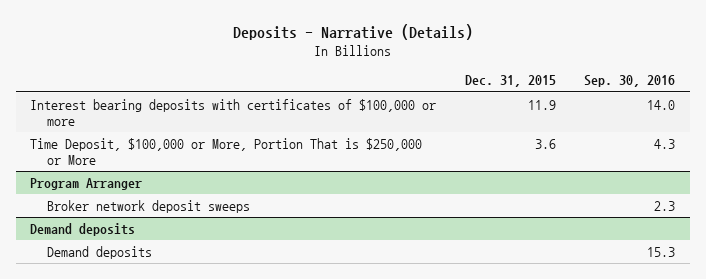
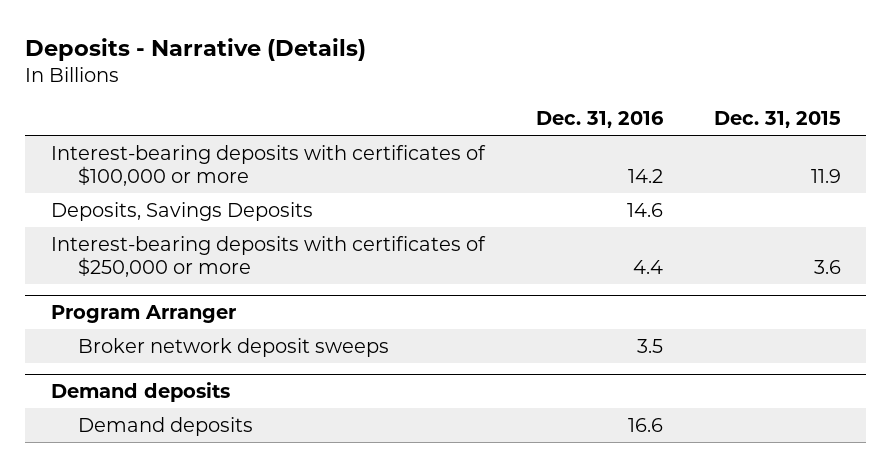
- | Dec. 31, 2015 | Sep. 30, 2016
+ | Dec. 31, 2016 | Dec. 31, 2015
- Interest bearing deposits with certificates of $100,000 or more | 11.9 | 14.0
- Time Deposit, $100,000 or More, Portion That is $250,000 or More | 3.6 | 4.3
+ Interest-bearing deposits with certificates of $100,000 or more | 14.2 | 11.9
+ Deposits, Savings Deposits | 14.6 |
+ Interest-bearing deposits with certificates of $250,000 or more | 4.4 | 3.6

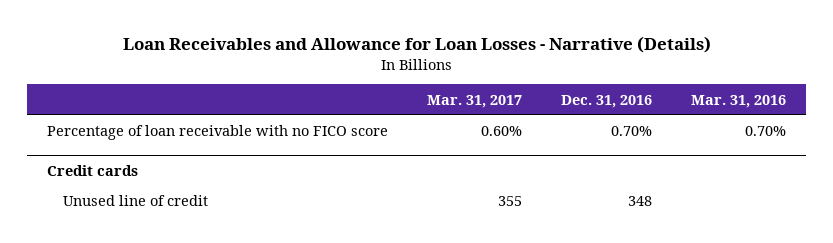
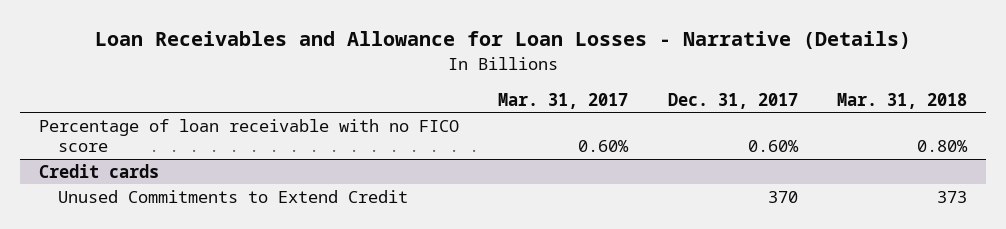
- | Mar. 31, 2017 | Dec. 31, 2016 | Mar. 31, 2016
+ | Mar. 31, 2017 | Dec. 31, 2017 | Mar. 31, 2018
@ Credit cards
- Unused line of credit | 355 | 348 |
+ Unused Commitments to Extend Credit | | 370 | 373

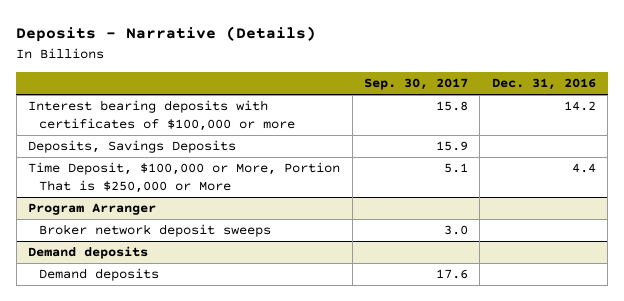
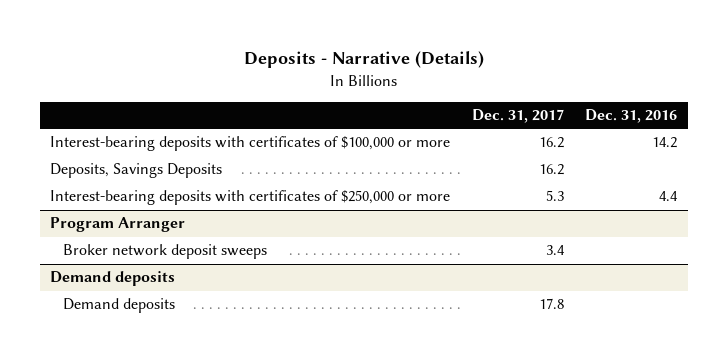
- | Sep. 30, 2017 | Dec. 31, 2016
+ | Dec. 31, 2017 | Dec. 31, 2016
- Interest bearing deposits with certificates of $100,000 or more | 15.8 | 14.2
+ Interest-bearing deposits with certificates of $100,000 or more | 16.2 | 14.2
- Time Deposit, $100,000 or More, Portion That is $250,000 or More | 5.1 | 4.4
+ Interest-bearing deposits with certificates of $250,000 or more | 5.3 | 4.4

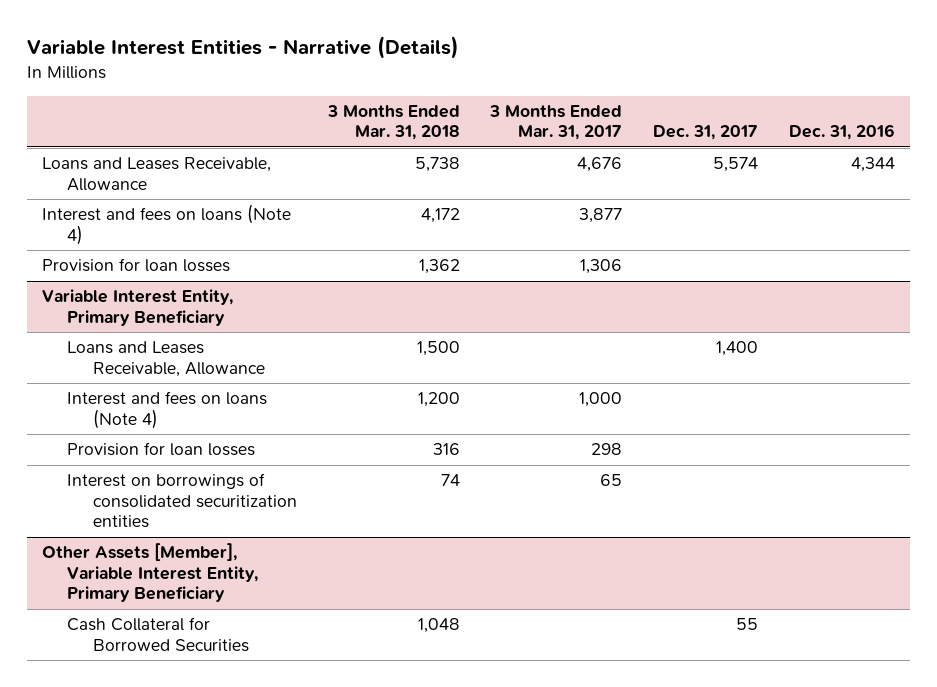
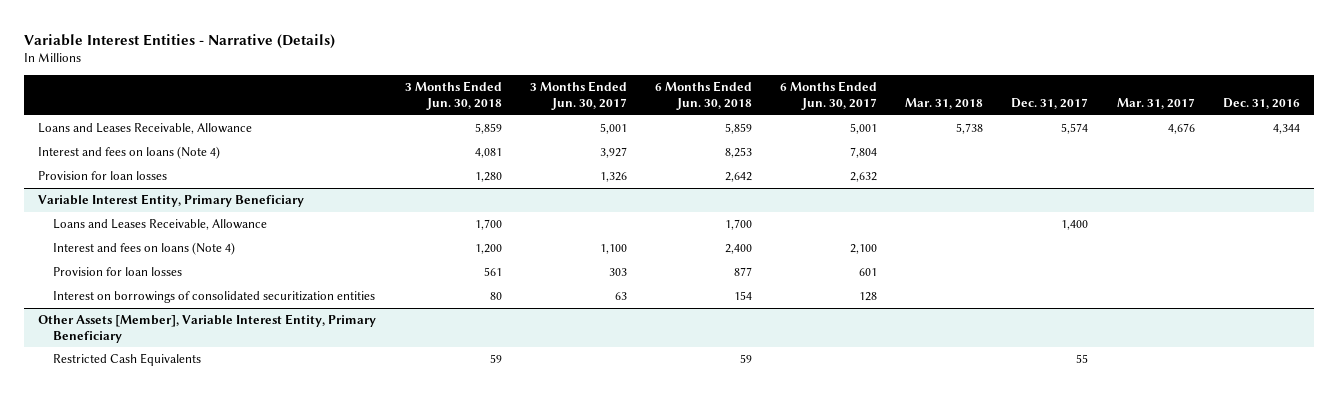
- | 3 Months Ended Mar. 31, 2018 | 3 Months Ended Mar. 31, 2017 | Dec. 31, 2017 | Dec. 31, 2016
+ | 3 Months Ended Jun. 30, 2018 | 3 Months Ended Jun. 30, 2017 | 6 Months Ended Jun. 30, 2018 | 6 Months Ended Jun. 30, 2017 | Mar. 31, 2018 | Dec. 31, 2017 | Mar. 31, 2017 | Dec. 31, 2016
@ Other Assets [Member], Variable Interest Entity, Primary Beneficiary
- Cash Collateral for Borrowed Securities | 1,048 | | 55 |
+ Restricted Cash Equivalents | 59 | | 59 | | | 55 | |

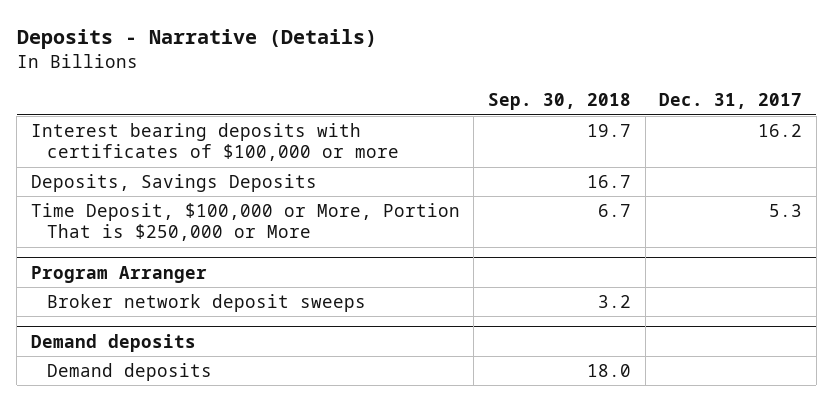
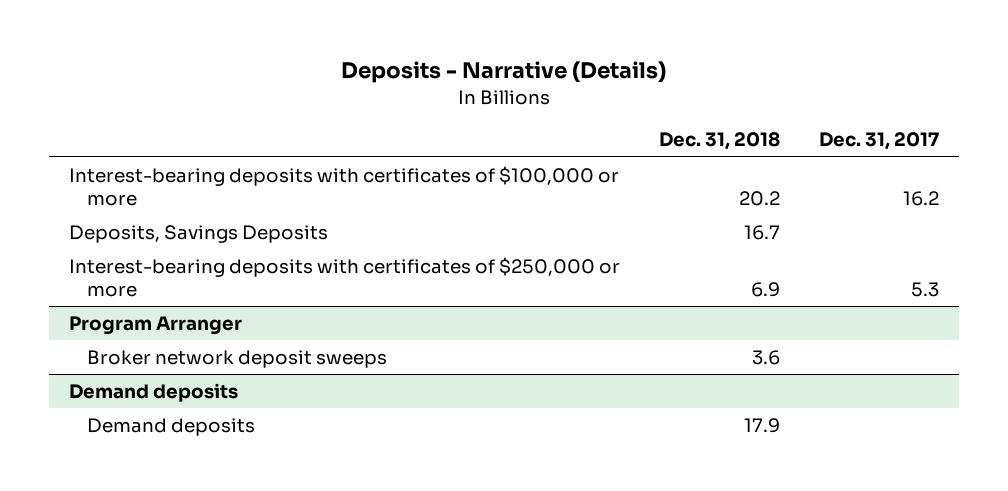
- | Sep. 30, 2018 | Dec. 31, 2017
+ | Dec. 31, 2018 | Dec. 31, 2017
- Interest bearing deposits with certificates of $100,000 or more | 19.7 | 16.2
+ Interest-bearing deposits with certificates of $100,000 or more | 20.2 | 16.2
- Time Deposit, $100,000 or More, Portion That is $250,000 or More | 6.7 | 5.3
+ Interest-bearing deposits with certificates of $250,000 or more | 6.9 | 5.3

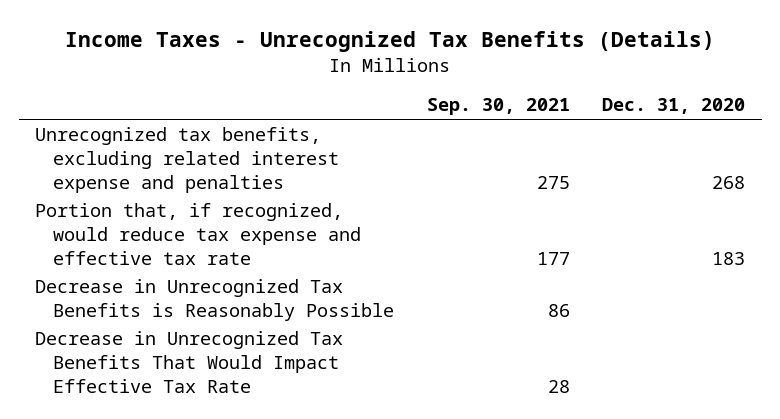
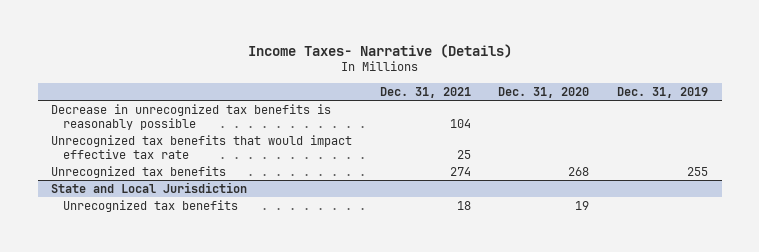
- Income Taxes - Unrecognized Tax Benefits (Details)
+ Income Taxes- Narrative (Details)
- | Sep. 30, 2021 | Dec. 31, 2020
+ | Dec. 31, 2021 | Dec. 31, 2020 | Dec. 31, 2019
- Unrecognized tax benefits, excluding related interest expense and penalties | 275 | 268
- Portion that, if recognized, would reduce tax expense and effective tax rate | 177 | 183
- Decrease in Unrecognized Tax Benefits is Reasonably Possible | 86 |
- Decrease in Unrecognized Tax Benefits That Would Impact Effective Tax Rate | 28 |
+ Decrease in unrecognized tax benefits is reasonably possible | 104 | |
+ Unrecognized tax benefits that would impact effective tax rate | 25 | |
+ Unrecognized tax benefits | 274 | 268 | 255
+ State and Local Jurisdiction
+ Unrecognized tax benefits | 18 | 19 |

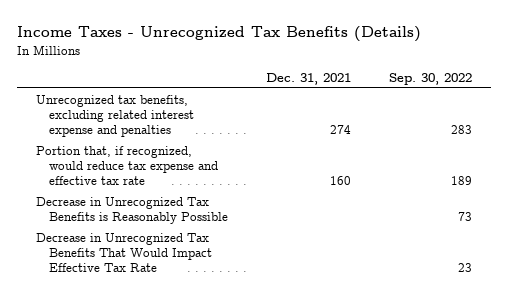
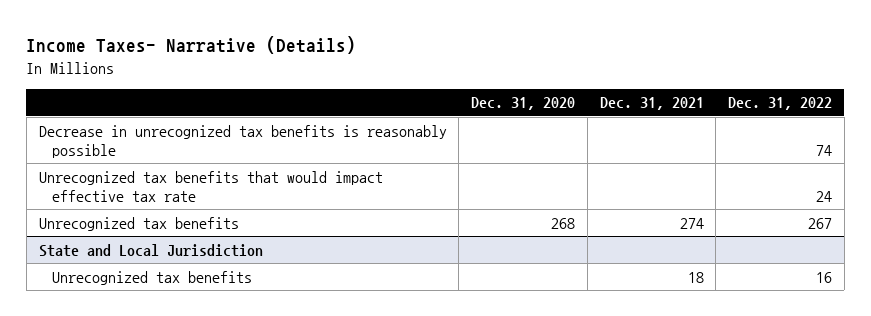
- Income Taxes - Unrecognized Tax Benefits (Details)
+ Income Taxes- Narrative (Details)
- | Dec. 31, 2021 | Sep. 30, 2022
+ | Dec. 31, 2020 | Dec. 31, 2021 | Dec. 31, 2022
- Unrecognized tax benefits, excluding related interest expense and penalties | 274 | 283
- Portion that, if recognized, would reduce tax expense and effective tax rate | 160 | 189
- Decrease in Unrecognized Tax Benefits is Reasonably Possible | | 73
- Decrease in Unrecognized Tax Benefits That Would Impact Effective Tax Rate | | 23
+ Decrease in unrecognized tax benefits is reasonably possible | | | 74
+ Unrecognized tax benefits that would impact effective tax rate | | | 24
+ Unrecognized tax benefits | 268 | 274 | 267
+ State and Local Jurisdiction
+ Unrecognized tax benefits | | 18 | 16

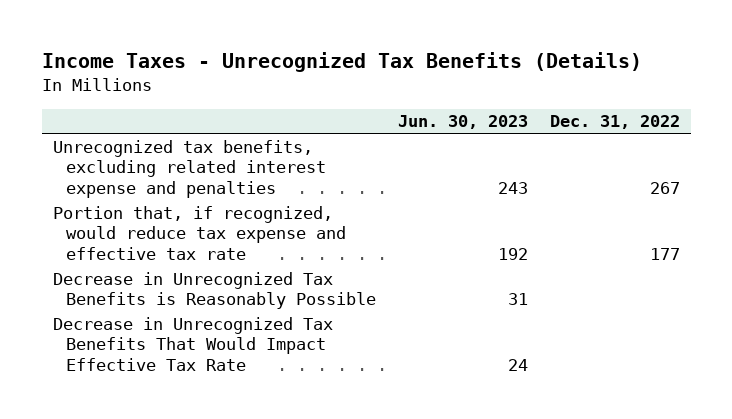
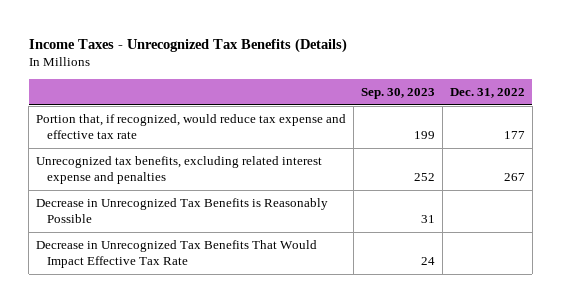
- | Jun. 30, 2023 | Dec. 31, 2022
+ | Sep. 30, 2023 | Dec. 31, 2022
moved down: Unrecognized tax benefits, excluding related interest expense and penalties | 252 | 267

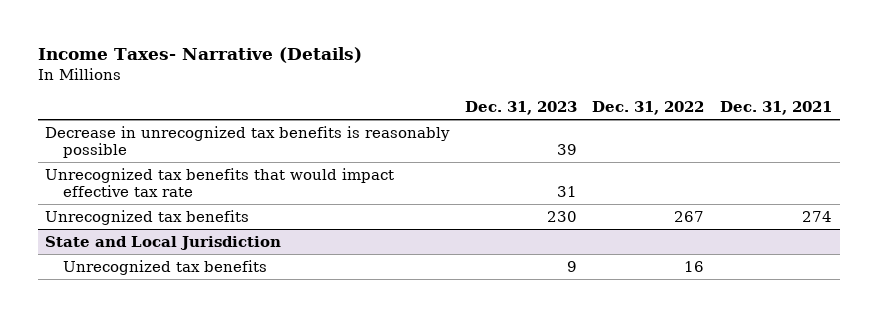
- Income Taxes - Unrecognized Tax Benefits (Details)
+ Income Taxes- Narrative (Details)
- | Sep. 30, 2023 | Dec. 31, 2022
+ | Dec. 31, 2023 | Dec. 31, 2022 | Dec. 31, 2021
- Portion that, if recognized, would reduce tax expense and effective tax rate | 199 | 177
- Unrecognized tax benefits, excluding related interest expense and penalties | 252 | 267
- Decrease in Unrecognized Tax Benefits is Reasonably Possible | 31 |
- Decrease in Unrecognized Tax Benefits That Would Impact Effective Tax Rate | 24 |
+ Decrease in unrecognized tax benefits is reasonably possible | 39 | |
+ Unrecognized tax benefits that would impact effective tax rate | 31 | |
+ Unrecognized tax benefits | 230 | 267 | 274
+ State and Local Jurisdiction
+ Unrecognized tax benefits | 9 | 16 |

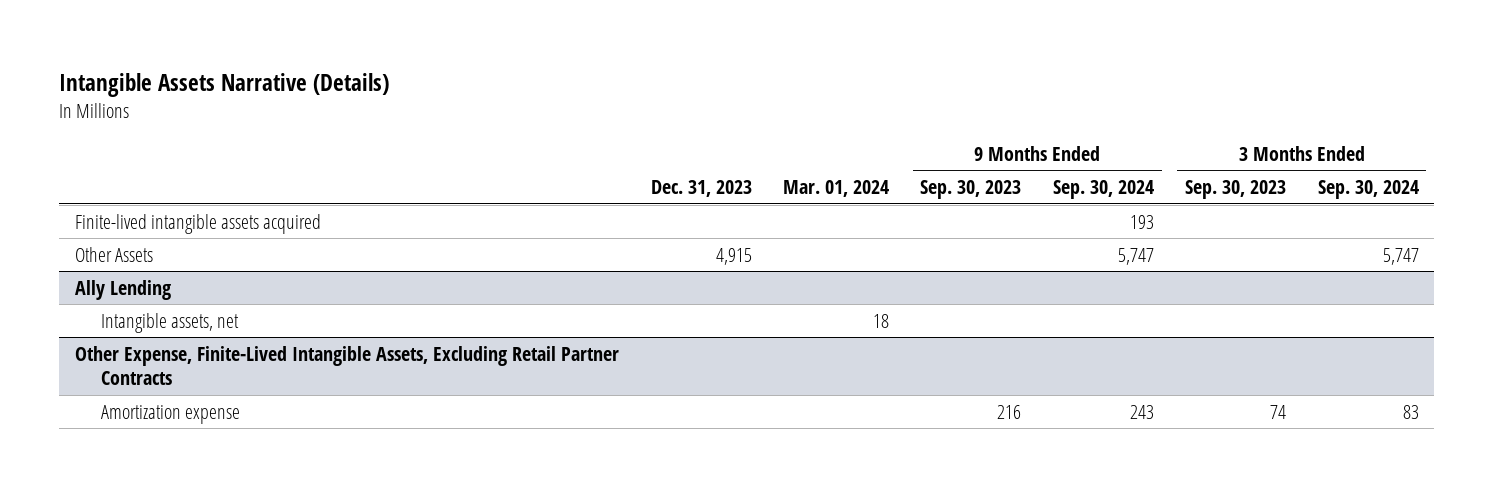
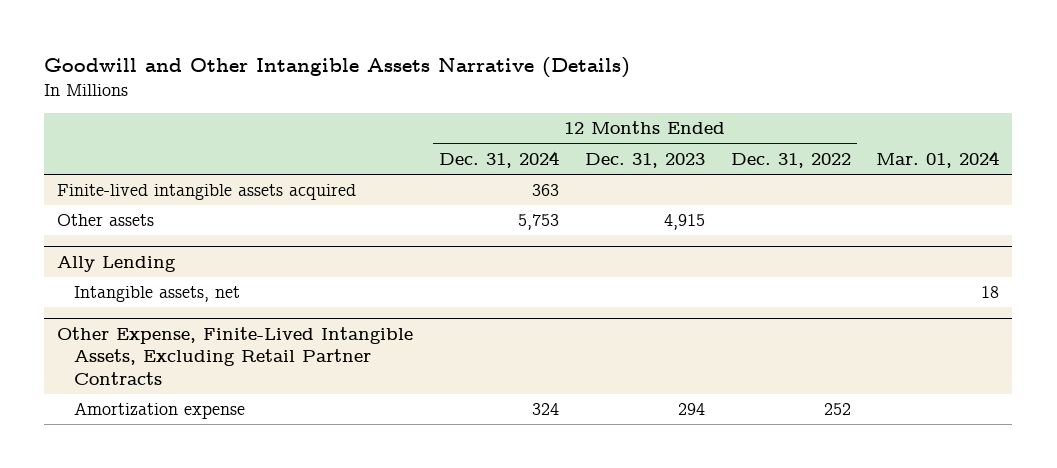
- Intangible Assets Narrative (Details)
+ Goodwill and Other Intangible Assets Narrative (Details)
- | Dec. 31, 2023 | Mar. 01, 2024 | 9 Months Ended Sep. 30, 2023 | 9 Months Ended Sep. 30, 2024 | 3 Months Ended Sep. 30, 2023 | 3 Months Ended Sep. 30, 2024
+ | 12 Months Ended Dec. 31, 2024 | 12 Months Ended Dec. 31, 2023 | 12 Months Ended Dec. 31, 2022 | Mar. 01, 2024
- Other Assets | 4,915 | | | 5,747 | | 5,747
+ Other assets | 5,753 | 4,915 | |

